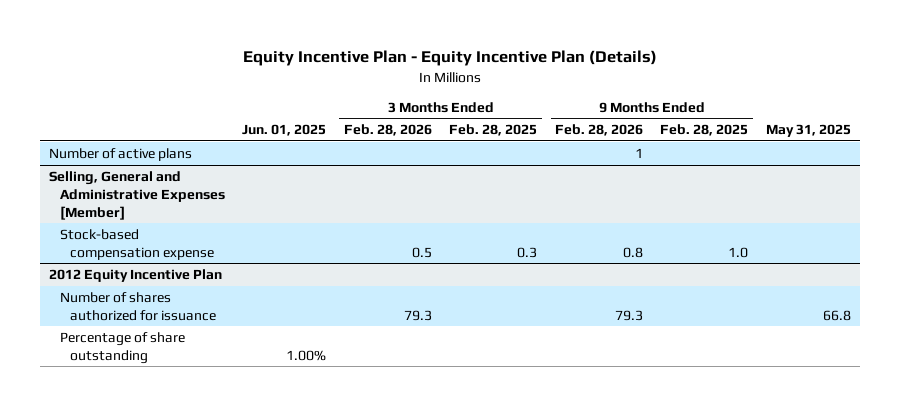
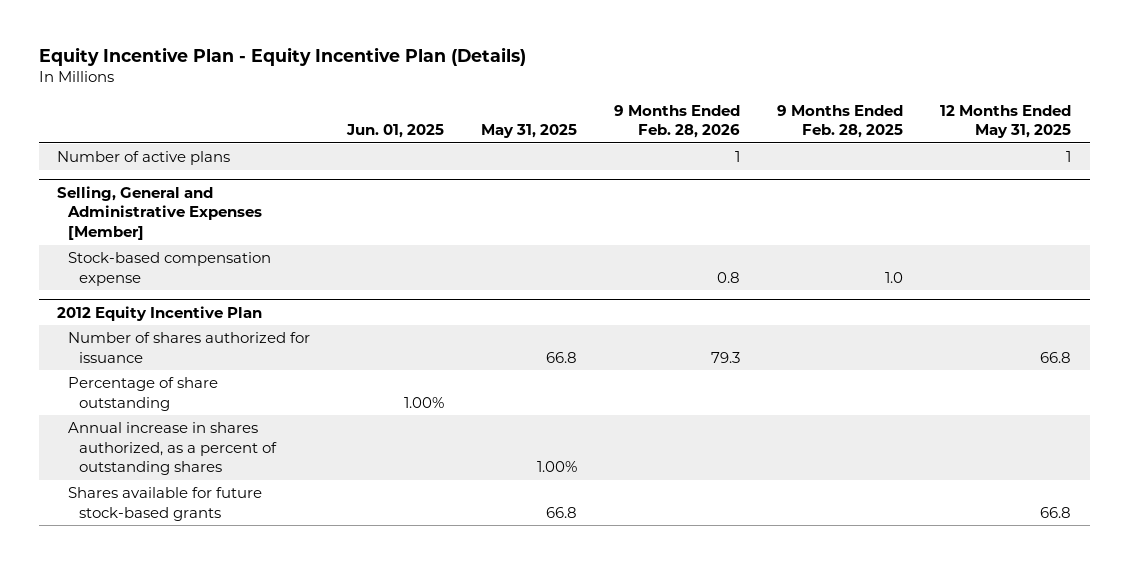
- | Jun. 01, 2025 | 3 Months Ended Feb. 28, 2026 | 3 Months Ended Feb. 28, 2025 | 9 Months Ended Feb. 28, 2026 | 9 Months Ended Feb. 28, 2025 | May 31, 2025
+ | Jun. 01, 2025 | May 31, 2025 | 9 Months Ended Feb. 28, 2026 | 9 Months Ended Feb. 28, 2025 | 12 Months Ended May 31, 2025
@ 2012 Equity Incentive Plan
+ Annual increase in shares authorized, as a percent of outstanding shares | | 1.00% | | |
+ Shares available for future stock-based grants | | 66.8 | | | 66.8

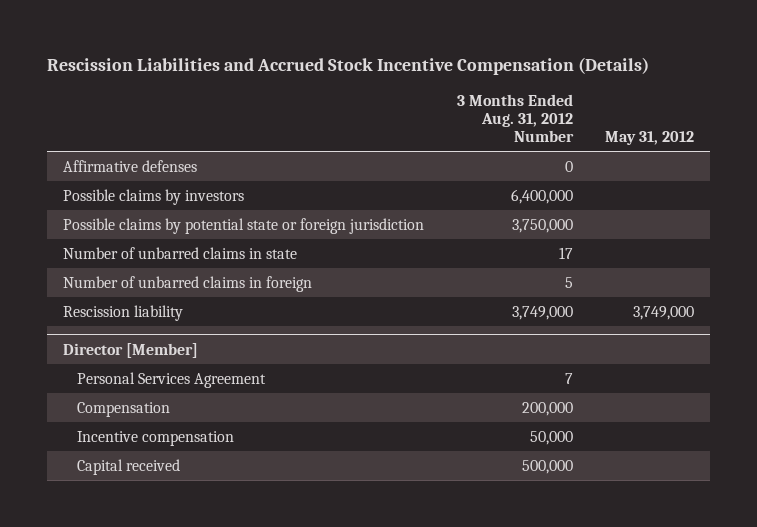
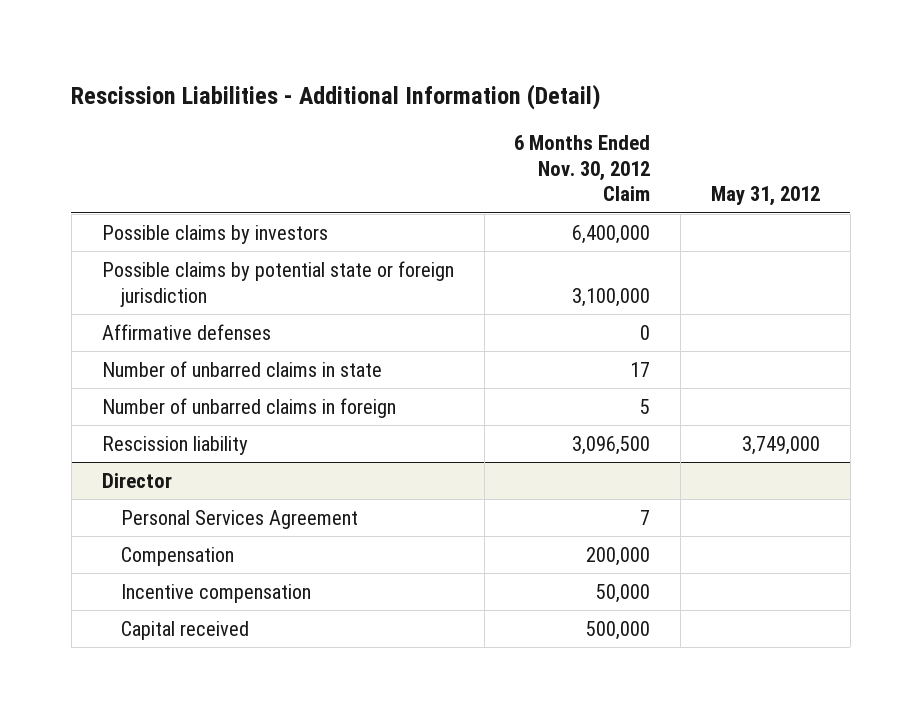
- Rescission Liabilities and Accrued Stock Incentive Compensation (Details)
+ Rescission Liabilities - Additional Information (Detail)
- | 3 Months Ended Aug. 31, 2012 Number | May 31, 2012
+ | 6 Months Ended Nov. 30, 2012 Claim | May 31, 2012
moved down: Affirmative defenses | 0 |
- Director [Member]
+ Director

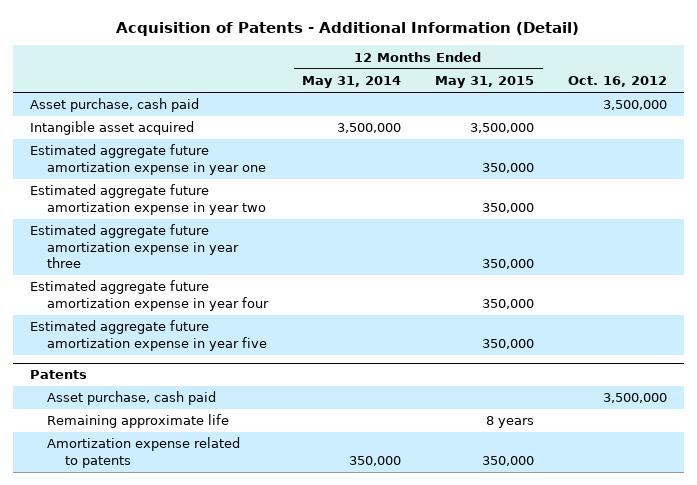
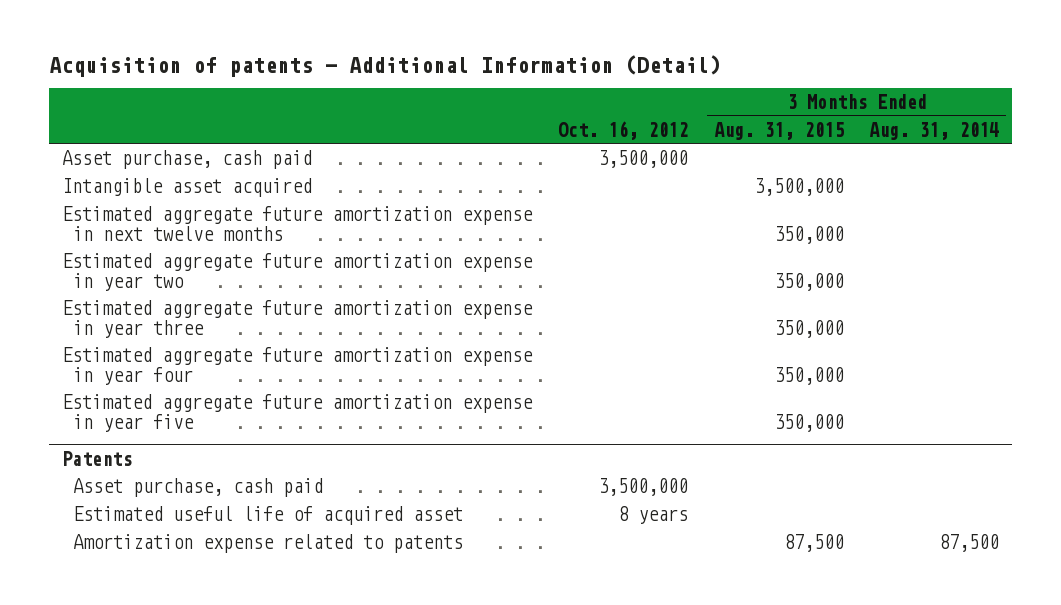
- Acquisition of Patents - Additional Information (Detail)
+ Acquisition of patents - Additional Information (Detail)
- | 12 Months Ended May 31, 2014 | 12 Months Ended May 31, 2015 | Oct. 16, 2012
+ | Oct. 16, 2012 | 3 Months Ended Aug. 31, 2015 | 3 Months Ended Aug. 31, 2014
- Estimated aggregate future amortization expense in year one | | 350,000 |
+ Estimated aggregate future amortization expense in next twelve months | | 350,000 |
@ Patents
- Remaining approximate life | | 8 years |
+ Estimated useful life of acquired asset | 8 years | |

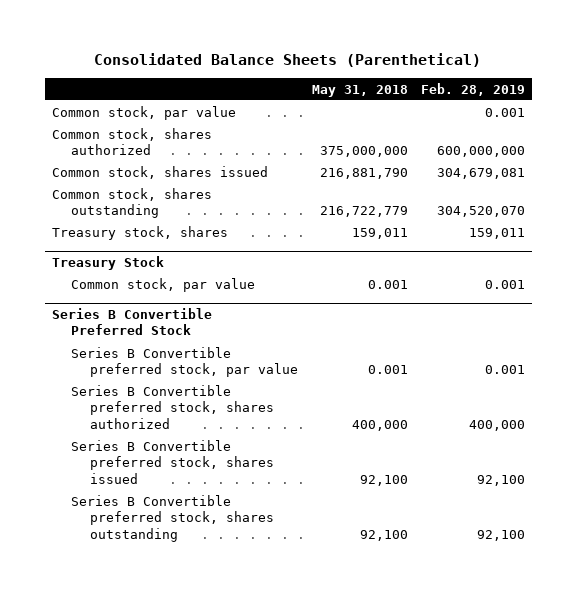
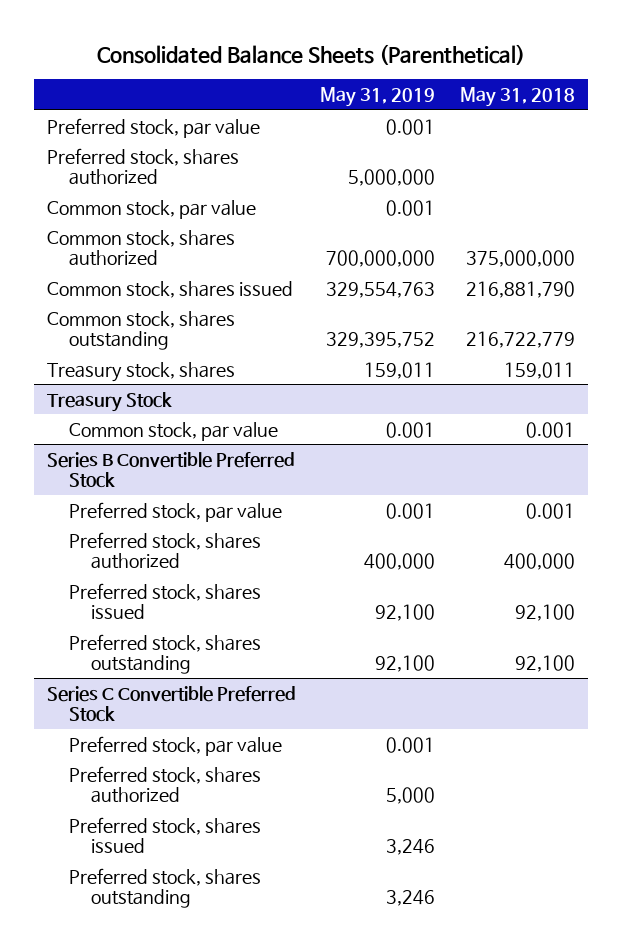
- | May 31, 2018 | Feb. 28, 2019
+ | May 31, 2019 | May 31, 2018
+ Preferred stock, par value | 0.001 |
+ Preferred stock, shares authorized | 5,000,000 |
@ Series B Convertible Preferred Stock
- Series B Convertible preferred stock, par value | 0.001 | 0.001
- Series B Convertible preferred stock, shares authorized | 400,000 | 400,000
- Series B Convertible preferred stock, shares issued | 92,100 | 92,100
- Series B Convertible preferred stock, shares outstanding | 92,100 | 92,100
+ Preferred stock, par value | 0.001 | 0.001
+ Preferred stock, shares authorized | 400,000 | 400,000
+ Preferred stock, shares issued | 92,100 | 92,100
+ Preferred stock, shares outstanding | 92,100 | 92,100
+ Series C Convertible Preferred Stock
+ Preferred stock, par value | 0.001 |
+ Preferred stock, shares authorized | 5,000 |
+ Preferred stock, shares issued | 3,246 |
+ Preferred stock, shares outstanding | 3,246 |

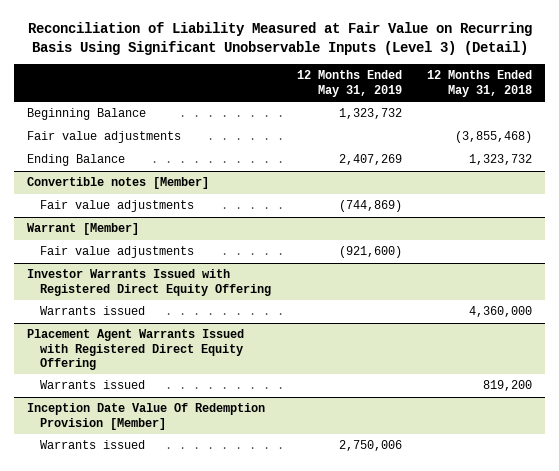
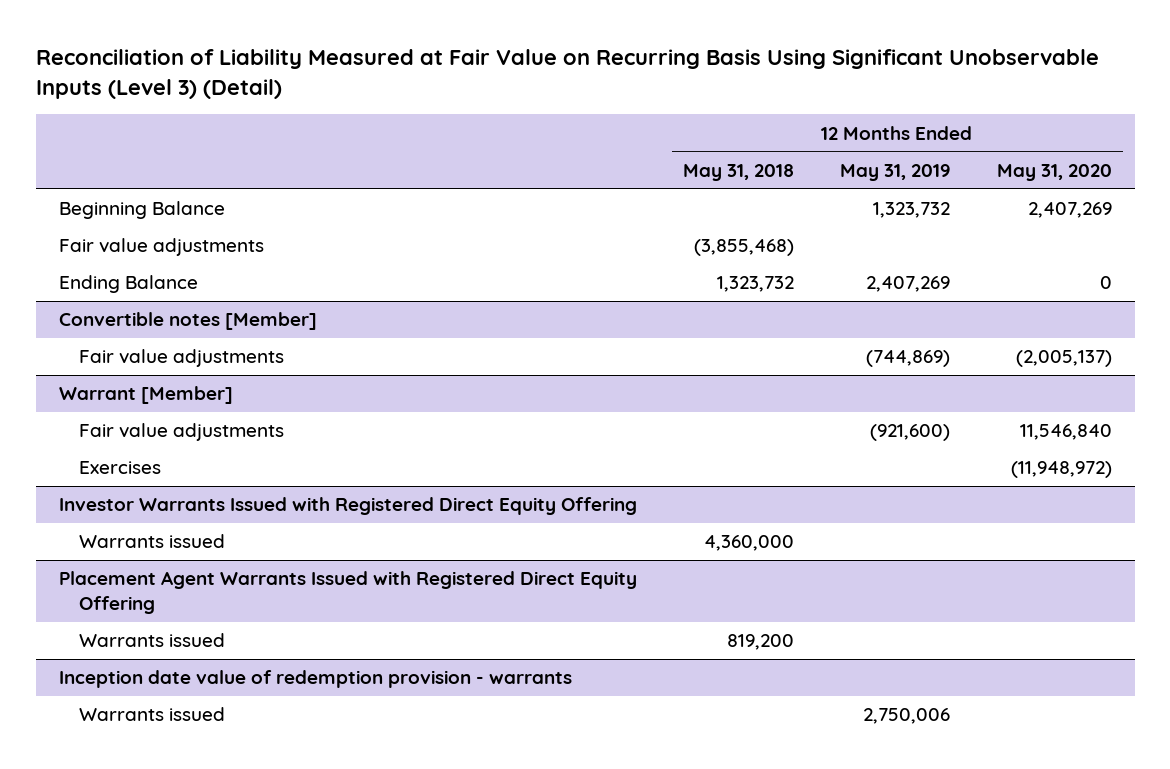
- | 12 Months Ended May 31, 2019 | 12 Months Ended May 31, 2018
+ | 12 Months Ended May 31, 2018 | 12 Months Ended May 31, 2019 | 12 Months Ended May 31, 2020
@ Warrant [Member]
+ Exercises | | | (11,948,972)
- Inception Date Value Of Redemption Provision [Member]
+ Inception date value of redemption provision - warrants

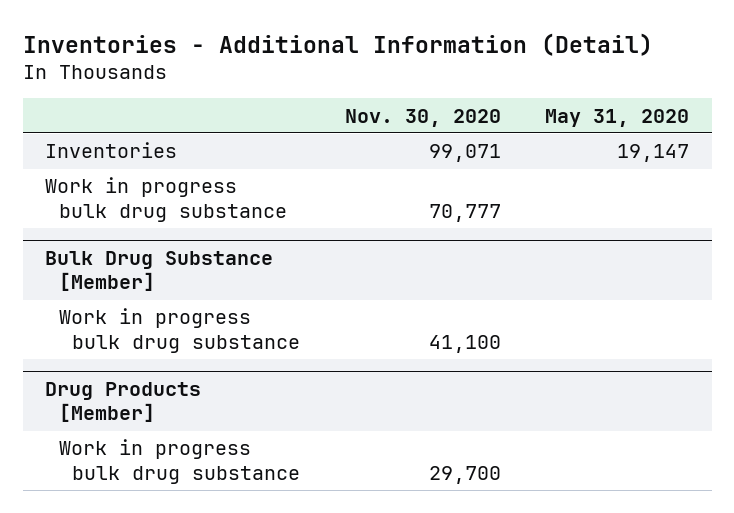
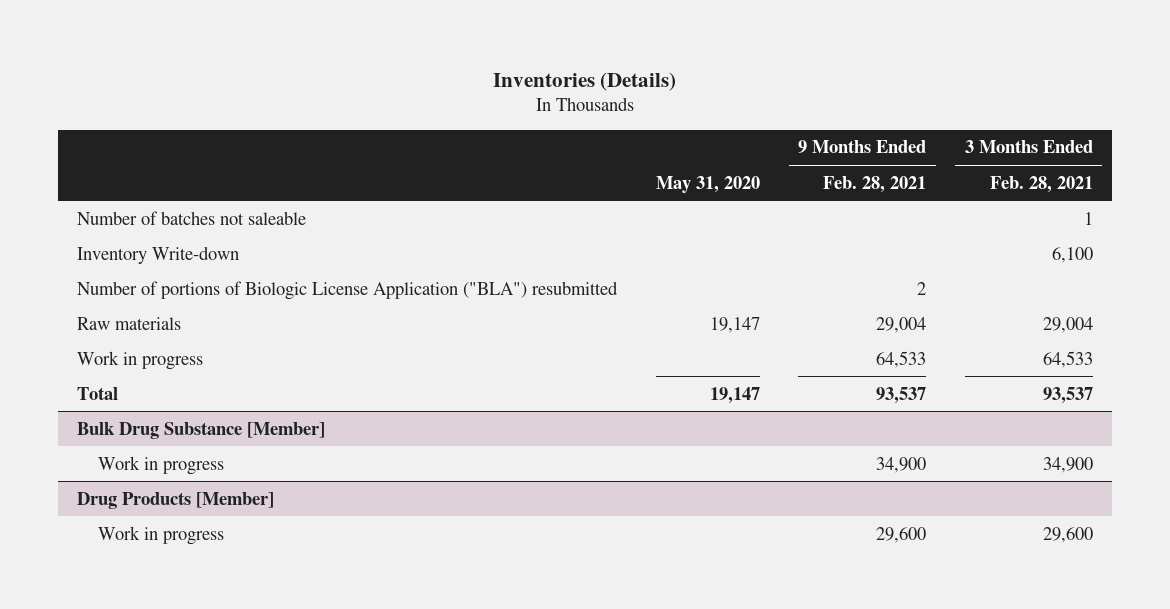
- Inventories - Additional Information (Detail)
+ Inventories (Details)
- | Nov. 30, 2020 | May 31, 2020
+ | May 31, 2020 | 9 Months Ended Feb. 28, 2021 | 3 Months Ended Feb. 28, 2021
- Inventories | 99,071 | 19,147
- Work in progress bulk drug substance | 70,777 |
+ Number of batches not saleable | | | 1
+ Inventory Write-down | | | 6,100
+ Number of portions of Biologic License Application ("BLA") resubmitted | | 2 |
+ Raw materials | 19,147 | 29,004 | 29,004
+ Work in progress | | 64,533 | 64,533
+ Total | 19,147 | 93,537 | 93,537
@ Bulk Drug Substance [Member]
- Work in progress bulk drug substance | 41,100 |
+ Work in progress | | 34,900 | 34,900
@ Drug Products [Member]
- Work in progress bulk drug substance | 29,700 |
+ Work in progress | | 29,600 | 29,600

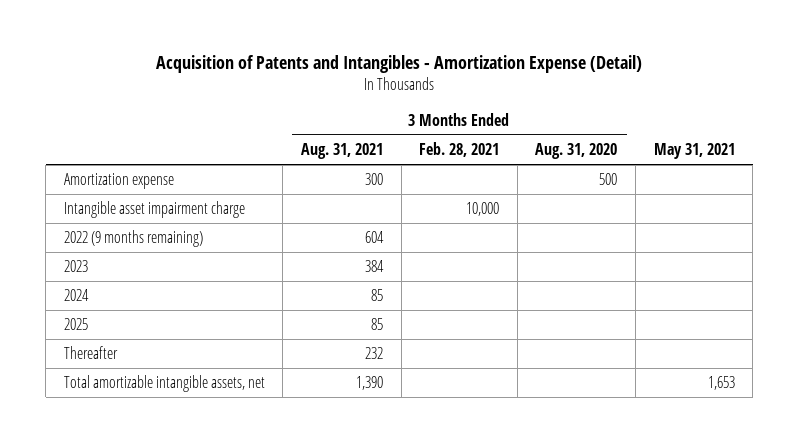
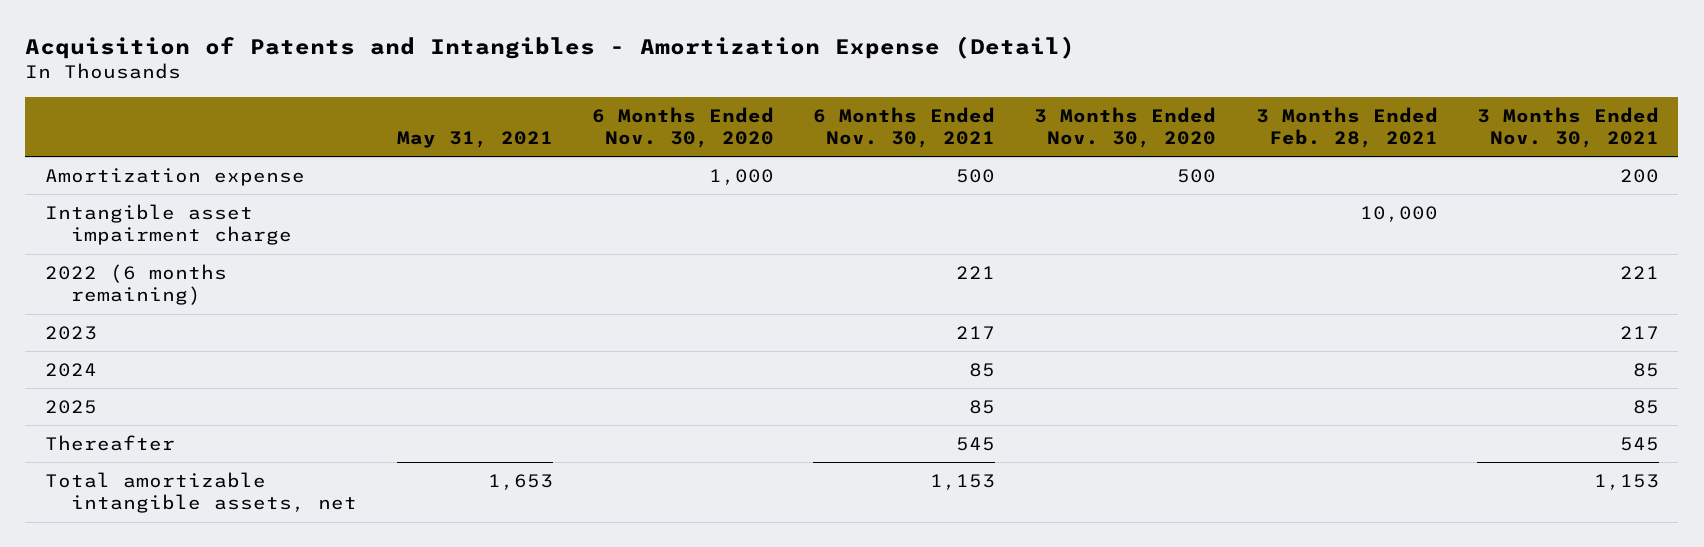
- | 3 Months Ended Aug. 31, 2021 | 3 Months Ended Feb. 28, 2021 | 3 Months Ended Aug. 31, 2020 | May 31, 2021
+ | May 31, 2021 | 6 Months Ended Nov. 30, 2020 | 6 Months Ended Nov. 30, 2021 | 3 Months Ended Nov. 30, 2020 | 3 Months Ended Feb. 28, 2021 | 3 Months Ended Nov. 30, 2021
- 2022 (9 months remaining) | 604 | | |
+ 2022 (6 months remaining) | | | 221 | | | 221

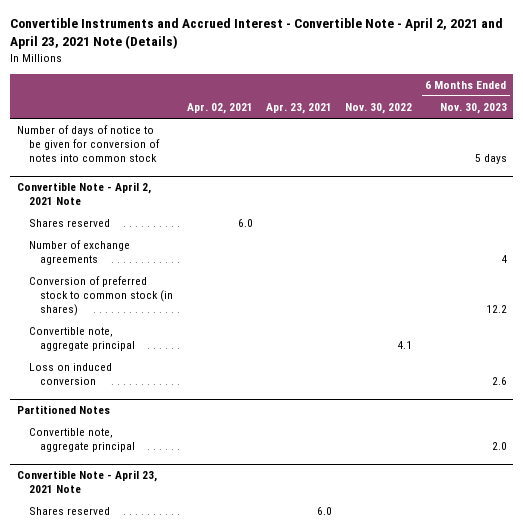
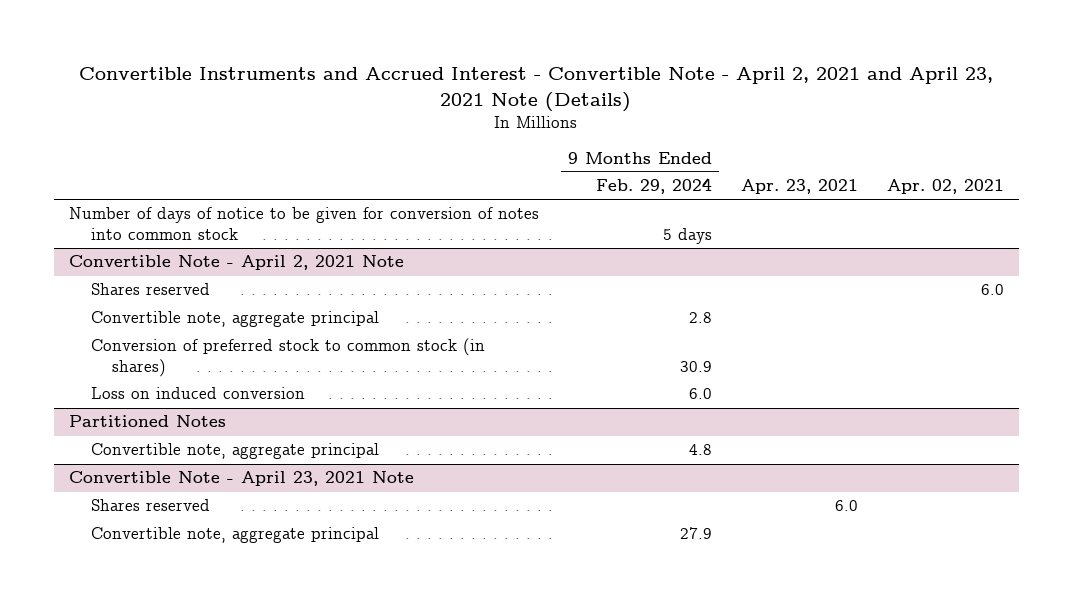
- | Apr. 02, 2021 | Apr. 23, 2021 | Nov. 30, 2022 | 6 Months Ended Nov. 30, 2023
+ | 9 Months Ended Feb. 29, 2024 | Apr. 23, 2021 | Apr. 02, 2021
@ Convertible Note - April 2, 2021 Note
- Number of exchange agreements | | | | 4
moved down: Conversion of preferred stock to common stock (in shares) | 30.9 | |
@ Convertible Note - April 23, 2021 Note
+ Convertible note, aggregate principal | 27.9 | |

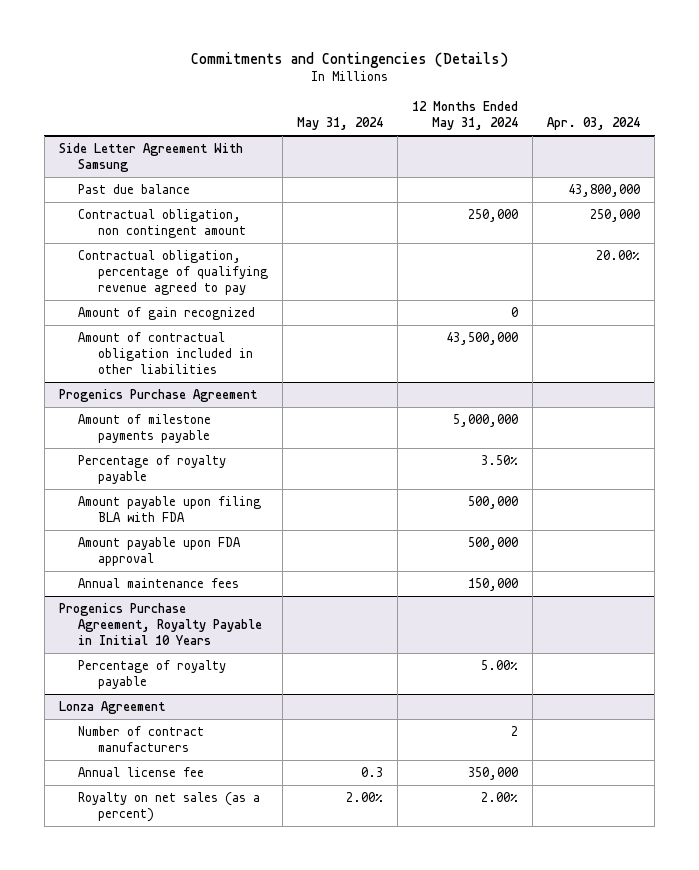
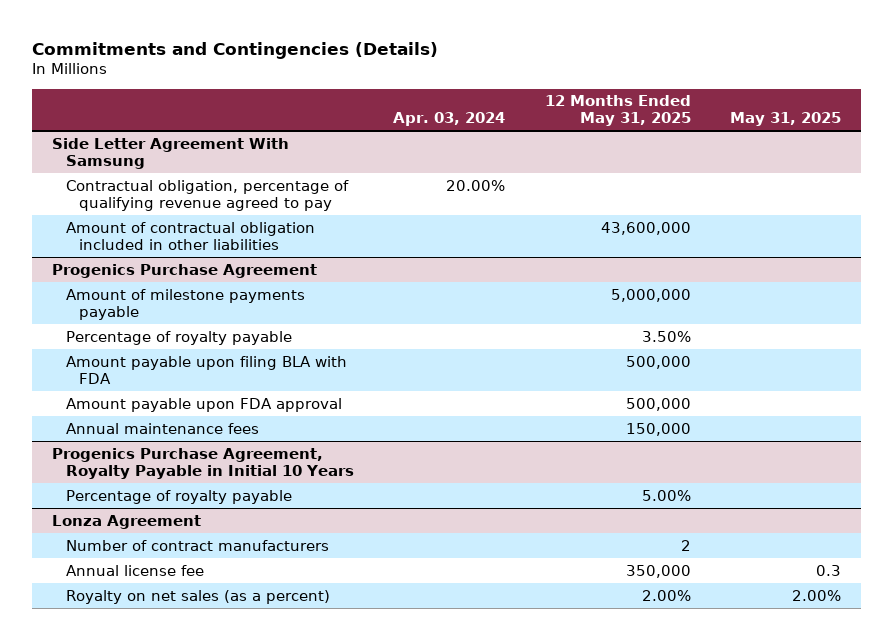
- | May 31, 2024 | 12 Months Ended May 31, 2024 | Apr. 03, 2024
+ | Apr. 03, 2024 | 12 Months Ended May 31, 2025 | May 31, 2025
@ Side Letter Agreement With Samsung
- Past due balance | | | 43,800,000
- Contractual obligation, non contingent amount | | 250,000 | 250,000
- Amount of gain recognized | | 0 |

